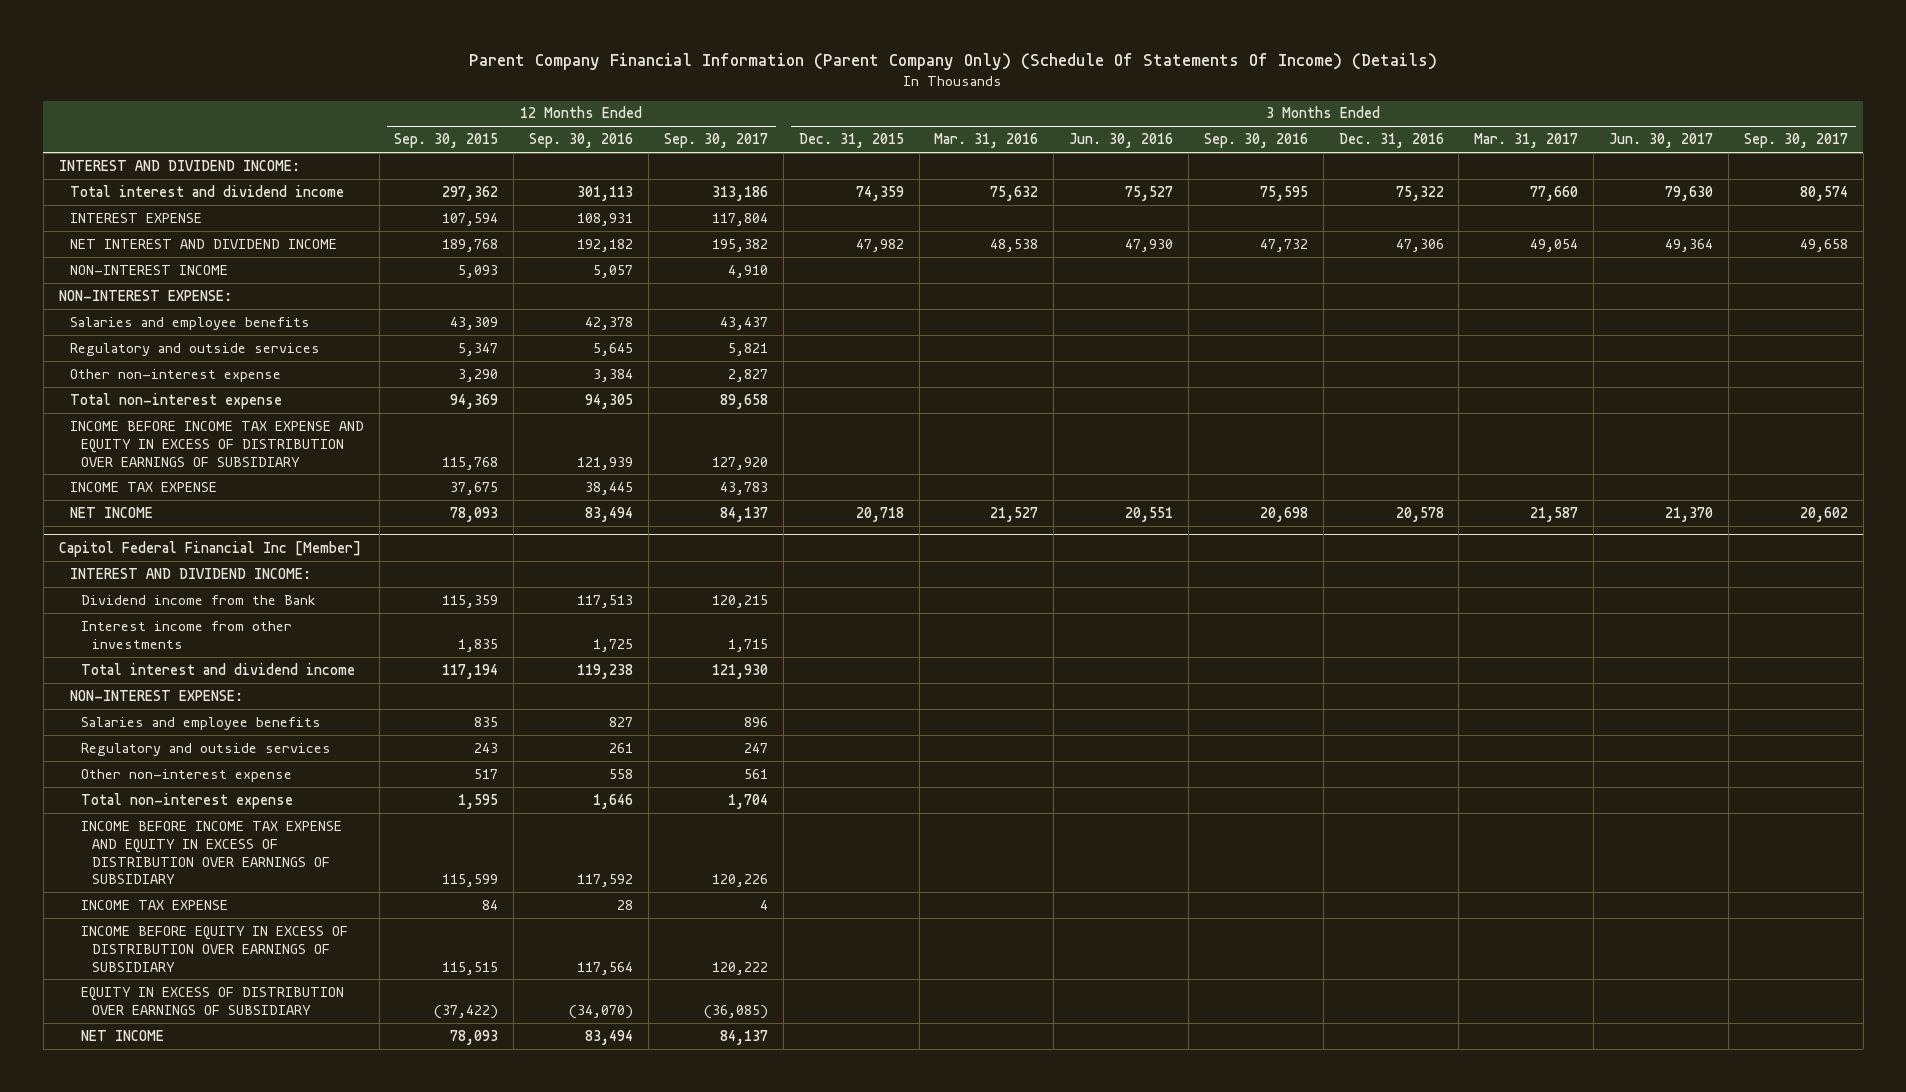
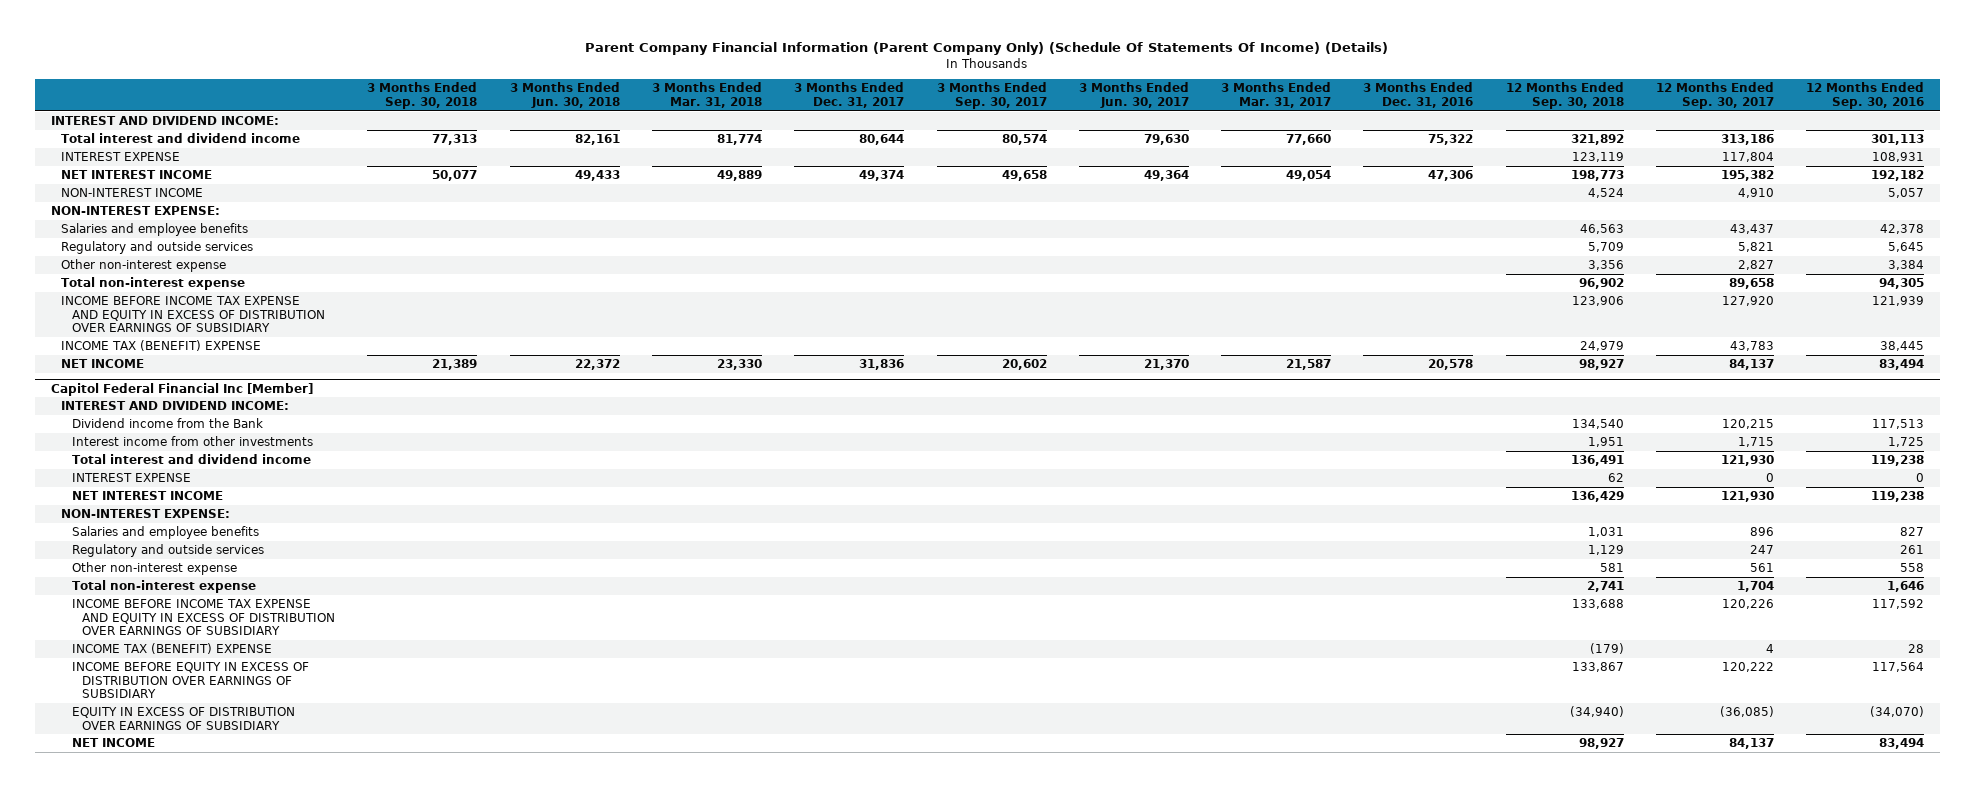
- | 12 Months Ended Sep. 30, 2015 | 12 Months Ended Sep. 30, 2016 | 12 Months Ended Sep. 30, 2017 | 3 Months Ended Dec. 31, 2015 | 3 Months Ended Mar. 31, 2016 | 3 Months Ended Jun. 30, 2016 | 3 Months Ended Sep. 30, 2016 | 3 Months Ended Dec. 31, 2016 | 3 Months Ended Mar. 31, 2017 | 3 Months Ended Jun. 30, 2017 | 3 Months Ended Sep. 30, 2017
+ | 3 Months Ended Sep. 30, 2018 | 3 Months Ended Jun. 30, 2018 | 3 Months Ended Mar. 31, 2018 | 3 Months Ended Dec. 31, 2017 | 3 Months Ended Sep. 30, 2017 | 3 Months Ended Jun. 30, 2017 | 3 Months Ended Mar. 31, 2017 | 3 Months Ended Dec. 31, 2016 | 12 Months Ended Sep. 30, 2018 | 12 Months Ended Sep. 30, 2017 | 12 Months Ended Sep. 30, 2016
- NET INTEREST AND DIVIDEND INCOME | 189,768 | 192,182 | 195,382 | 47,982 | 48,538 | 47,930 | 47,732 | 47,306 | 49,054 | 49,364 | 49,658
+ NET INTEREST INCOME | 50,077 | 49,433 | 49,889 | 49,374 | 49,658 | 49,364 | 49,054 | 47,306 | 198,773 | 195,382 | 192,182
- INCOME TAX EXPENSE | 37,675 | 38,445 | 43,783 | | | | | | | |
+ INCOME TAX (BENEFIT) EXPENSE | | | | | | | | | 24,979 | 43,783 | 38,445
@ Capitol Federal Financial Inc [Member]
+ INTEREST EXPENSE | | | | | | | | | 62 | 0 | 0
+ NET INTEREST INCOME | | | | | | | | | 136,429 | 121,930 | 119,238
- INCOME TAX EXPENSE | 84 | 28 | 4 | | | | | | | |
+ INCOME TAX (BENEFIT) EXPENSE | | | | | | | | | (179) | 4 | 28

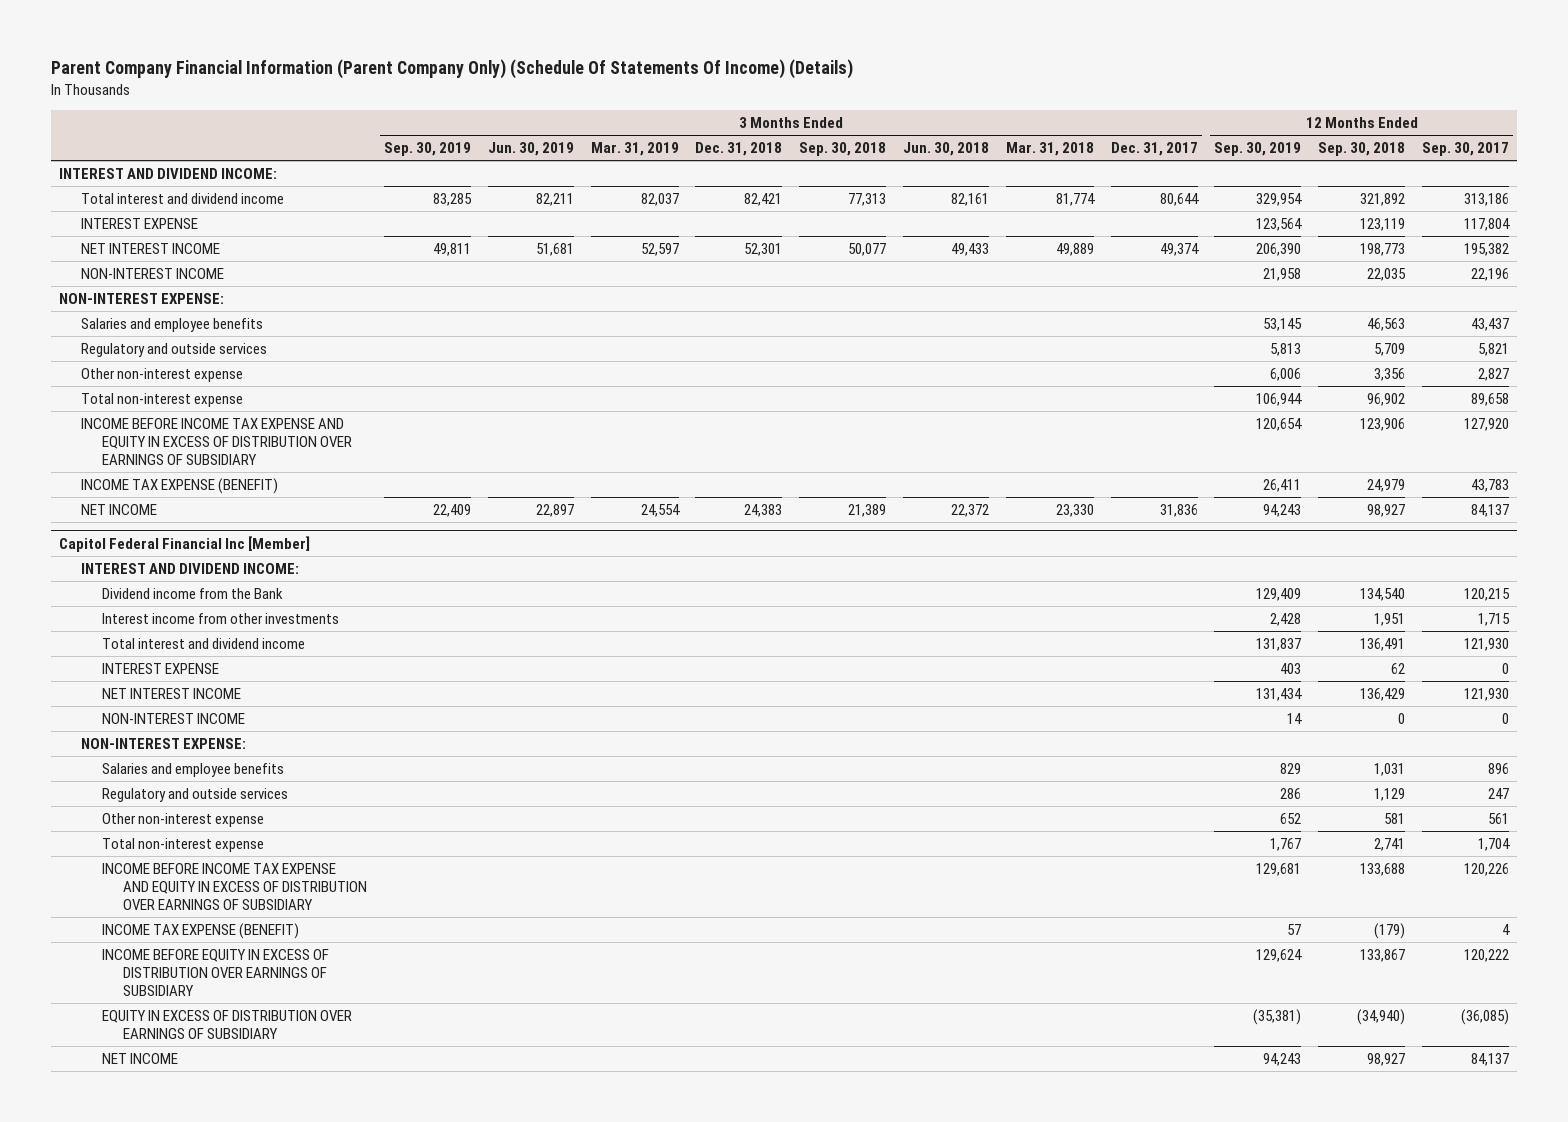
- | 3 Months Ended Sep. 30, 2018 | 3 Months Ended Jun. 30, 2018 | 3 Months Ended Mar. 31, 2018 | 3 Months Ended Dec. 31, 2017 | 3 Months Ended Sep. 30, 2017 | 3 Months Ended Jun. 30, 2017 | 3 Months Ended Mar. 31, 2017 | 3 Months Ended Dec. 31, 2016 | 12 Months Ended Sep. 30, 2018 | 12 Months Ended Sep. 30, 2017 | 12 Months Ended Sep. 30, 2016
+ | 3 Months Ended Sep. 30, 2019 | 3 Months Ended Jun. 30, 2019 | 3 Months Ended Mar. 31, 2019 | 3 Months Ended Dec. 31, 2018 | 3 Months Ended Sep. 30, 2018 | 3 Months Ended Jun. 30, 2018 | 3 Months Ended Mar. 31, 2018 | 3 Months Ended Dec. 31, 2017 | 12 Months Ended Sep. 30, 2019 | 12 Months Ended Sep. 30, 2018 | 12 Months Ended Sep. 30, 2017
- NON-INTEREST INCOME | | | | | | | | | 4,524 | 4,910 | 5,057
+ NON-INTEREST INCOME | | | | | | | | | 21,958 | 22,035 | 22,196
- INCOME TAX (BENEFIT) EXPENSE | | | | | | | | | 24,979 | 43,783 | 38,445
+ INCOME TAX EXPENSE (BENEFIT) | | | | | | | | | 26,411 | 24,979 | 43,783
@ Capitol Federal Financial Inc [Member]
+ NON-INTEREST INCOME | | | | | | | | | 14 | 0 | 0
- INCOME TAX (BENEFIT) EXPENSE | | | | | | | | | (179) | 4 | 28
+ INCOME TAX EXPENSE (BENEFIT) | | | | | | | | | 57 | (179) | 4

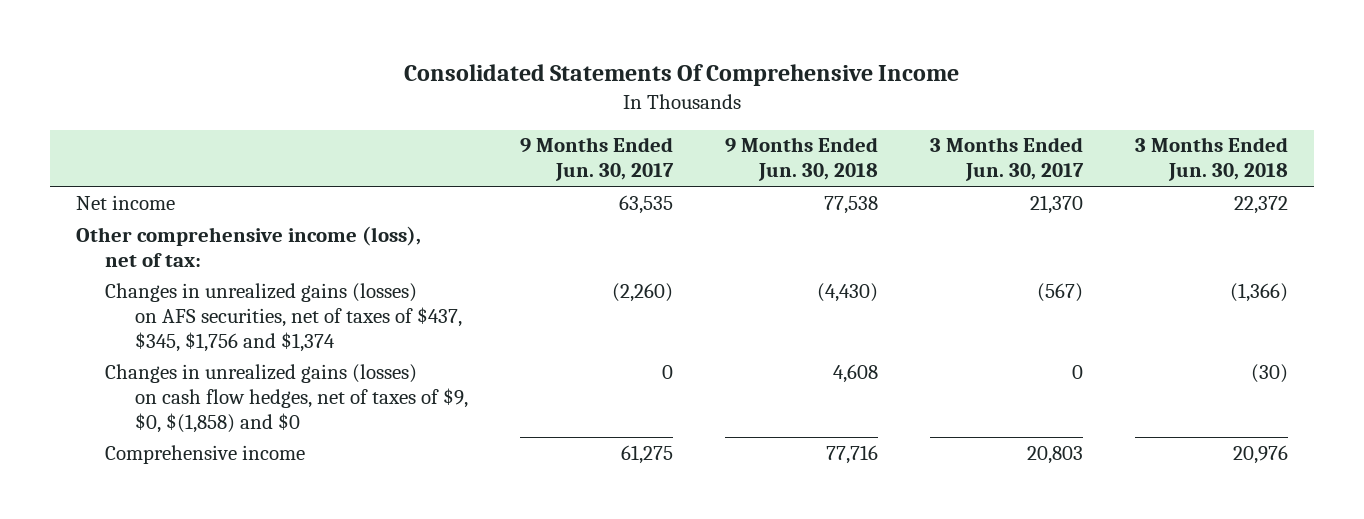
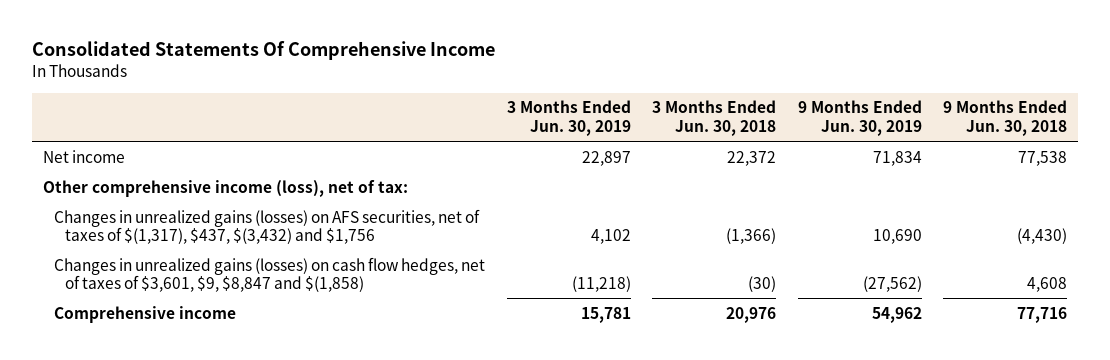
- | 9 Months Ended Jun. 30, 2017 | 9 Months Ended Jun. 30, 2018 | 3 Months Ended Jun. 30, 2017 | 3 Months Ended Jun. 30, 2018
+ | 3 Months Ended Jun. 30, 2019 | 3 Months Ended Jun. 30, 2018 | 9 Months Ended Jun. 30, 2019 | 9 Months Ended Jun. 30, 2018
- Changes in unrealized gains (losses) on AFS securities, net of taxes of $437, $345, $1,756 and $1,374 | (2,260) | (4,430) | (567) | (1,366)
- Changes in unrealized gains (losses) on cash flow hedges, net of taxes of $9, $0, $(1,858) and $0 | 0 | 4,608 | 0 | (30)
+ Changes in unrealized gains (losses) on AFS securities, net of taxes of $(1,317), $437, $(3,432) and $1,756 | 4,102 | (1,366) | 10,690 | (4,430)
+ Changes in unrealized gains (losses) on cash flow hedges, net of taxes of $3,601, $9, $8,847 and $(1,858) | (11,218) | (30) | (27,562) | 4,608

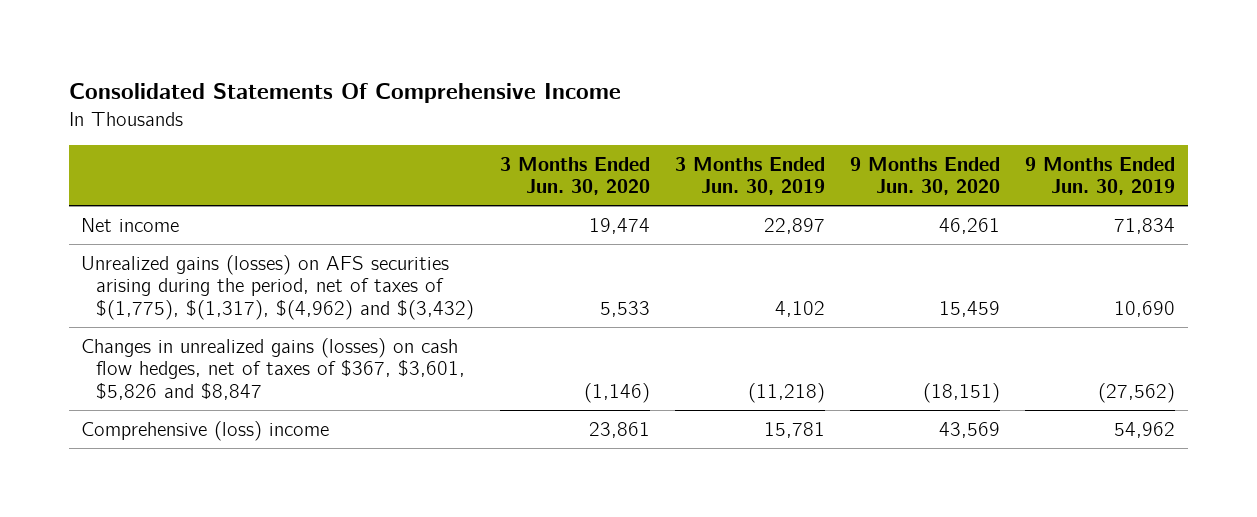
- | 3 Months Ended Jun. 30, 2019 | 3 Months Ended Jun. 30, 2018 | 9 Months Ended Jun. 30, 2019 | 9 Months Ended Jun. 30, 2018
+ | 3 Months Ended Jun. 30, 2020 | 3 Months Ended Jun. 30, 2019 | 9 Months Ended Jun. 30, 2020 | 9 Months Ended Jun. 30, 2019
- Other comprehensive income (loss), net of tax:
- Changes in unrealized gains (losses) on AFS securities, net of taxes of $(1,317), $437, $(3,432) and $1,756 | 4,102 | (1,366) | 10,690 | (4,430)
- Changes in unrealized gains (losses) on cash flow hedges, net of taxes of $3,601, $9, $8,847 and $(1,858) | (11,218) | (30) | (27,562) | 4,608
- Comprehensive income | 15,781 | 20,976 | 54,962 | 77,716
+ Unrealized gains (losses) on AFS securities arising during the period, net of taxes of $(1,775), $(1,317), $(4,962) and $(3,432) | 5,533 | 4,102 | 15,459 | 10,690
+ Changes in unrealized gains (losses) on cash flow hedges, net of taxes of $367, $3,601, $5,826 and $8,847 | (1,146) | (11,218) | (18,151) | (27,562)
+ Comprehensive (loss) income | 23,861 | 15,781 | 43,569 | 54,962

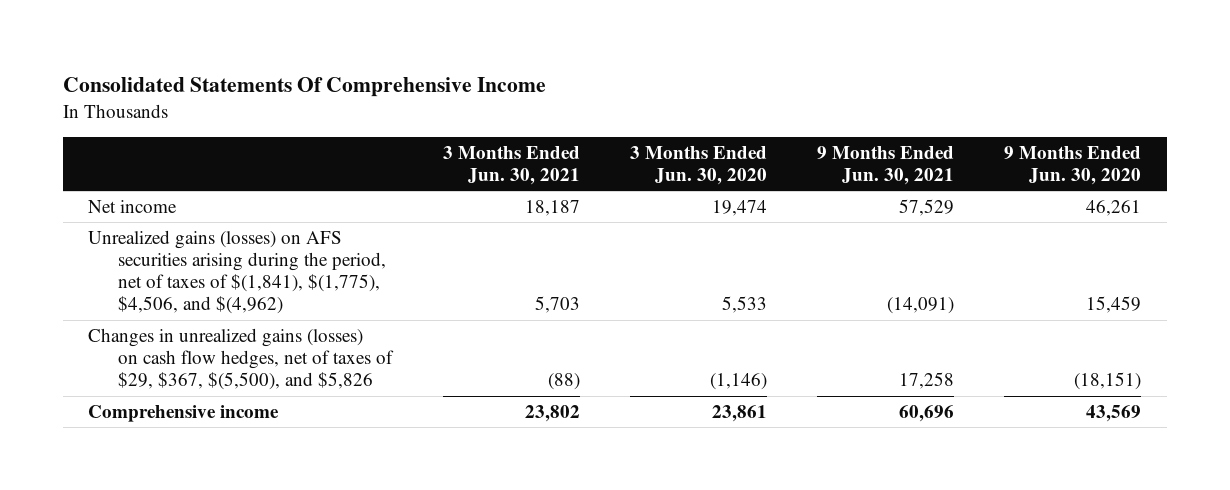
- | 3 Months Ended Jun. 30, 2020 | 3 Months Ended Jun. 30, 2019 | 9 Months Ended Jun. 30, 2020 | 9 Months Ended Jun. 30, 2019
+ | 3 Months Ended Jun. 30, 2021 | 3 Months Ended Jun. 30, 2020 | 9 Months Ended Jun. 30, 2021 | 9 Months Ended Jun. 30, 2020
- Unrealized gains (losses) on AFS securities arising during the period, net of taxes of $(1,775), $(1,317), $(4,962) and $(3,432) | 5,533 | 4,102 | 15,459 | 10,690
- Changes in unrealized gains (losses) on cash flow hedges, net of taxes of $367, $3,601, $5,826 and $8,847 | (1,146) | (11,218) | (18,151) | (27,562)
- Comprehensive (loss) income | 23,861 | 15,781 | 43,569 | 54,962
+ Unrealized gains (losses) on AFS securities arising during the period, net of taxes of $(1,841), $(1,775), $4,506, and $(4,962) | 5,703 | 5,533 | (14,091) | 15,459
+ Changes in unrealized gains (losses) on cash flow hedges, net of taxes of $29, $367, $(5,500), and $5,826 | (88) | (1,146) | 17,258 | (18,151)
+ Comprehensive income | 23,802 | 23,861 | 60,696 | 43,569

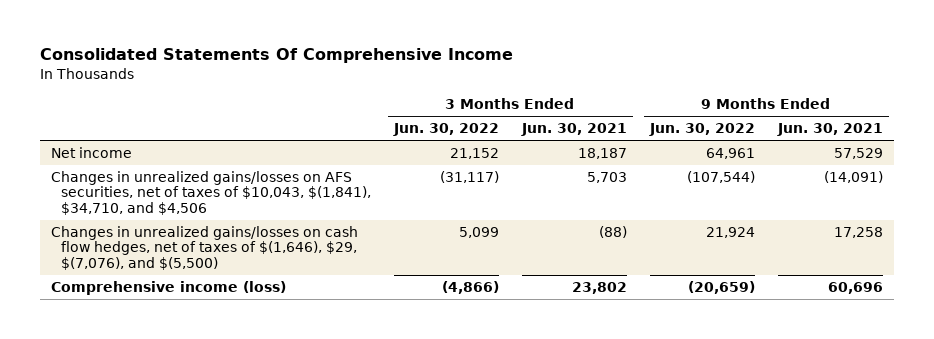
- | 3 Months Ended Jun. 30, 2021 | 3 Months Ended Jun. 30, 2020 | 9 Months Ended Jun. 30, 2021 | 9 Months Ended Jun. 30, 2020
+ | 3 Months Ended Jun. 30, 2022 | 3 Months Ended Jun. 30, 2021 | 9 Months Ended Jun. 30, 2022 | 9 Months Ended Jun. 30, 2021
- Unrealized gains (losses) on AFS securities arising during the period, net of taxes of $(1,841), $(1,775), $4,506, and $(4,962) | 5,703 | 5,533 | (14,091) | 15,459
- Changes in unrealized gains (losses) on cash flow hedges, net of taxes of $29, $367, $(5,500), and $5,826 | (88) | (1,146) | 17,258 | (18,151)
- Comprehensive income | 23,802 | 23,861 | 60,696 | 43,569
+ Changes in unrealized gains/losses on AFS securities, net of taxes of $10,043, $(1,841), $34,710, and $4,506 | (31,117) | 5,703 | (107,544) | (14,091)
+ Changes in unrealized gains/losses on cash flow hedges, net of taxes of $(1,646), $29, $(7,076), and $(5,500) | 5,099 | (88) | 21,924 | 17,258
+ Comprehensive income (loss) | (4,866) | 23,802 | (20,659) | 60,696

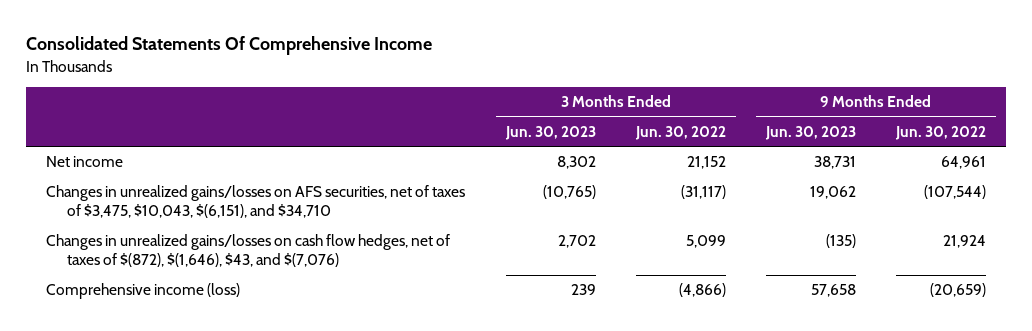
- | 3 Months Ended Jun. 30, 2022 | 3 Months Ended Jun. 30, 2021 | 9 Months Ended Jun. 30, 2022 | 9 Months Ended Jun. 30, 2021
+ | 3 Months Ended Jun. 30, 2023 | 3 Months Ended Jun. 30, 2022 | 9 Months Ended Jun. 30, 2023 | 9 Months Ended Jun. 30, 2022
- Changes in unrealized gains/losses on AFS securities, net of taxes of $10,043, $(1,841), $34,710, and $4,506 | (31,117) | 5,703 | (107,544) | (14,091)
- Changes in unrealized gains/losses on cash flow hedges, net of taxes of $(1,646), $29, $(7,076), and $(5,500) | 5,099 | (88) | 21,924 | 17,258
+ Changes in unrealized gains/losses on AFS securities, net of taxes of $3,475, $10,043, $(6,151), and $34,710 | (10,765) | (31,117) | 19,062 | (107,544)
+ Changes in unrealized gains/losses on cash flow hedges, net of taxes of $(872), $(1,646), $43, and $(7,076) | 2,702 | 5,099 | (135) | 21,924

